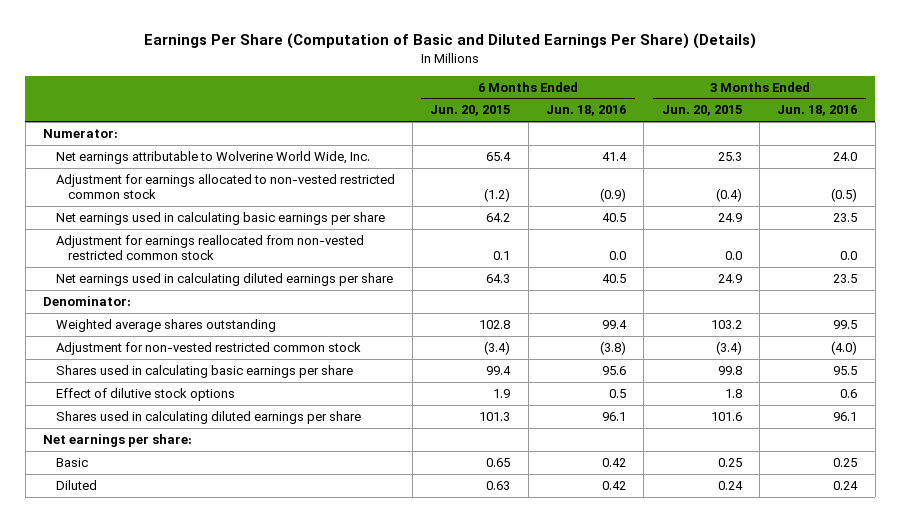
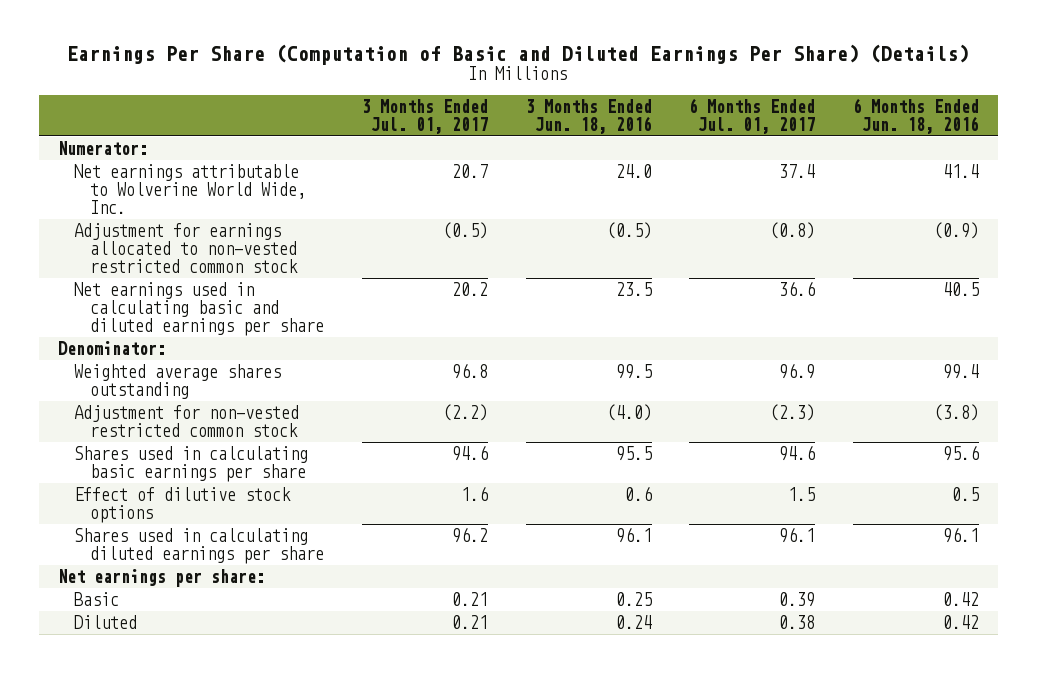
- | 6 Months Ended Jun. 20, 2015 | 6 Months Ended Jun. 18, 2016 | 3 Months Ended Jun. 20, 2015 | 3 Months Ended Jun. 18, 2016
+ | 3 Months Ended Jul. 01, 2017 | 3 Months Ended Jun. 18, 2016 | 6 Months Ended Jul. 01, 2017 | 6 Months Ended Jun. 18, 2016
- Net earnings used in calculating basic earnings per share | 64.2 | 40.5 | 24.9 | 23.5
- Adjustment for earnings reallocated from non-vested restricted common stock | 0.1 | 0.0 | 0.0 | 0.0
- Net earnings used in calculating diluted earnings per share | 64.3 | 40.5 | 24.9 | 23.5
+ Net earnings used in calculating basic and diluted earnings per share | 20.2 | 23.5 | 36.6 | 40.5

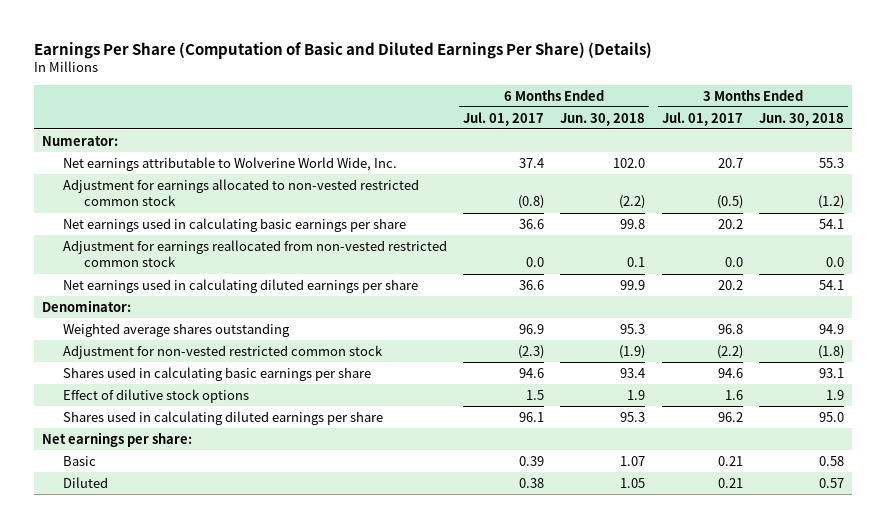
- | 3 Months Ended Jul. 01, 2017 | 3 Months Ended Jun. 18, 2016 | 6 Months Ended Jul. 01, 2017 | 6 Months Ended Jun. 18, 2016
+ | 6 Months Ended Jul. 01, 2017 | 6 Months Ended Jun. 30, 2018 | 3 Months Ended Jul. 01, 2017 | 3 Months Ended Jun. 30, 2018
- Net earnings used in calculating basic and diluted earnings per share | 20.2 | 23.5 | 36.6 | 40.5
+ Net earnings used in calculating basic earnings per share | 36.6 | 99.8 | 20.2 | 54.1
+ Adjustment for earnings reallocated from non-vested restricted common stock | 0.0 | 0.1 | 0.0 | 0.0
+ Net earnings used in calculating diluted earnings per share | 36.6 | 99.9 | 20.2 | 54.1

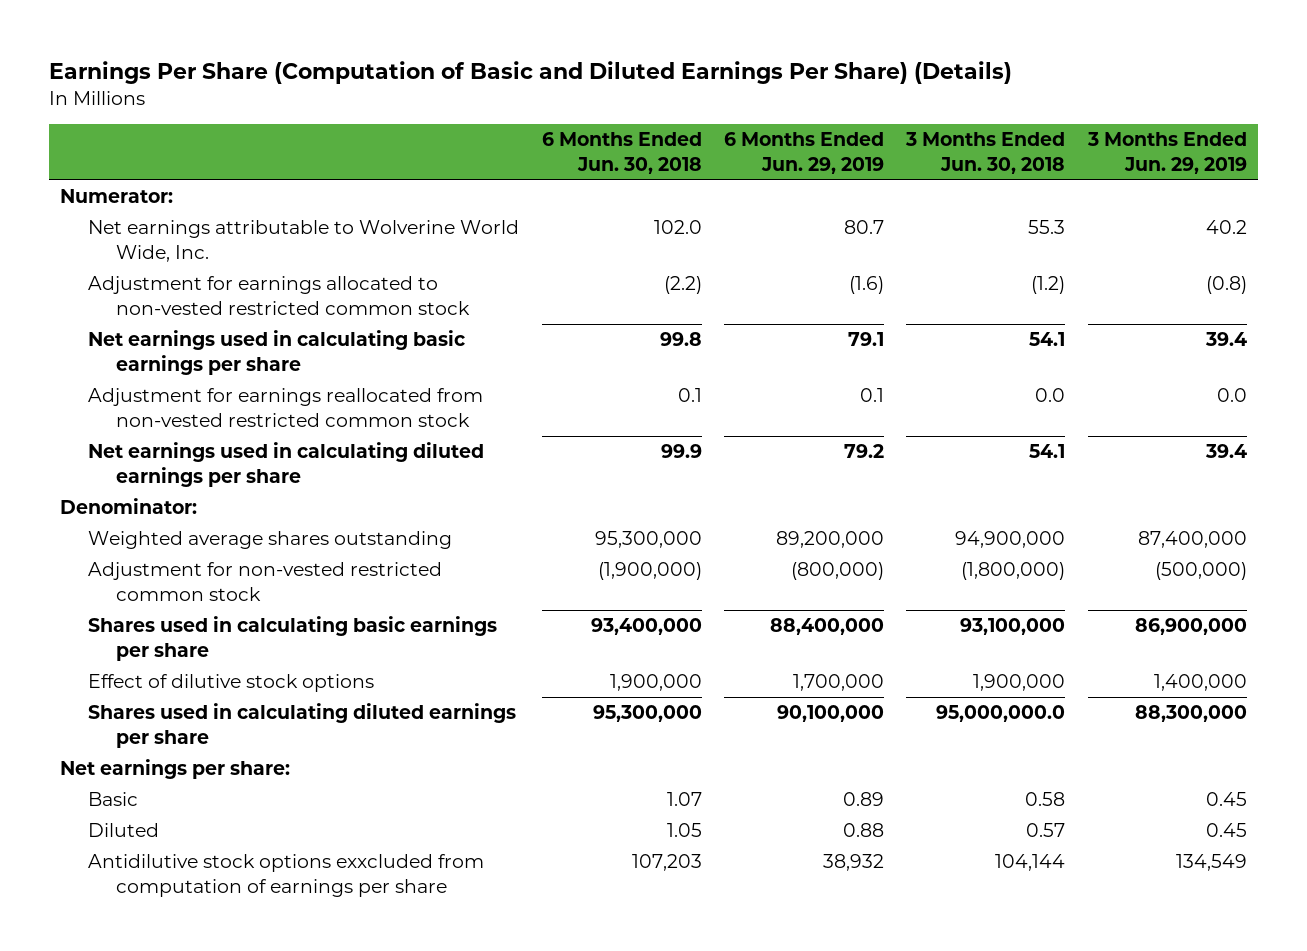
- | 6 Months Ended Jul. 01, 2017 | 6 Months Ended Jun. 30, 2018 | 3 Months Ended Jul. 01, 2017 | 3 Months Ended Jun. 30, 2018
+ | 6 Months Ended Jun. 30, 2018 | 6 Months Ended Jun. 29, 2019 | 3 Months Ended Jun. 30, 2018 | 3 Months Ended Jun. 29, 2019
- Weighted average shares outstanding | 96.9 | 95.3 | 96.8 | 94.9
- Adjustment for non-vested restricted common stock | (2.3) | (1.9) | (2.2) | (1.8)
- Shares used in calculating basic earnings per share | 94.6 | 93.4 | 94.6 | 93.1
- Effect of dilutive stock options | 1.5 | 1.9 | 1.6 | 1.9
- Shares used in calculating diluted earnings per share | 96.1 | 95.3 | 96.2 | 95.0
+ Weighted average shares outstanding | 95,300,000 | 89,200,000 | 94,900,000 | 87,400,000
+ Adjustment for non-vested restricted common stock | (1,900,000) | (800,000) | (1,800,000) | (500,000)
+ Shares used in calculating basic earnings per share | 93,400,000 | 88,400,000 | 93,100,000 | 86,900,000
+ Effect of dilutive stock options | 1,900,000 | 1,700,000 | 1,900,000 | 1,400,000
+ Shares used in calculating diluted earnings per share | 95,300,000 | 90,100,000 | 95,000,000.0 | 88,300,000
+ Antidilutive stock options exxcluded from computation of earnings per share | 107,203 | 38,932 | 104,144 | 134,549

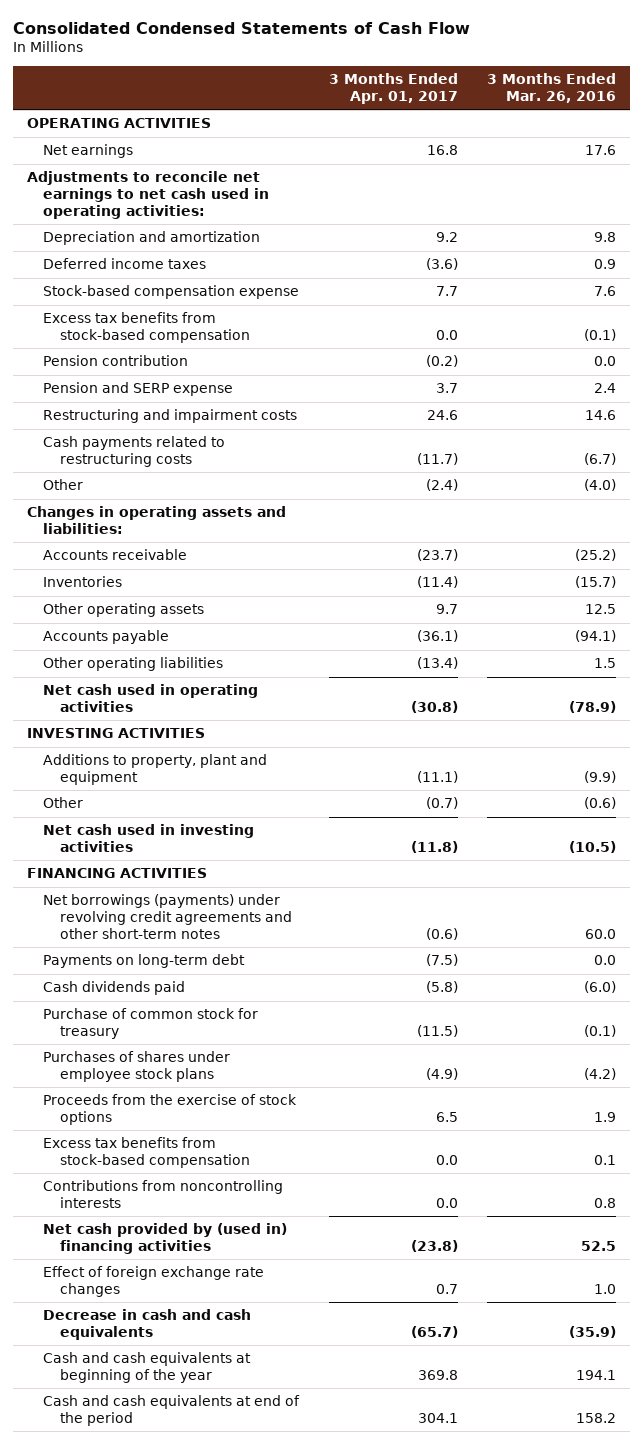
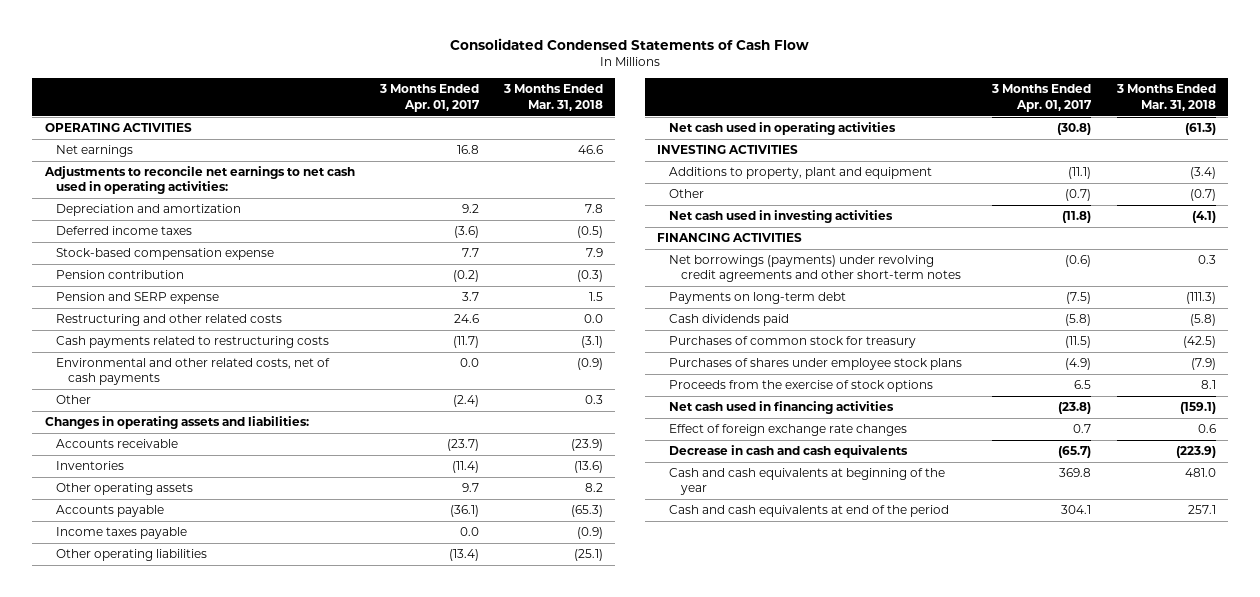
- | 3 Months Ended Apr. 01, 2017 | 3 Months Ended Mar. 26, 2016
+ | 3 Months Ended Apr. 01, 2017 | 3 Months Ended Mar. 31, 2018
- Excess tax benefits from stock-based compensation | 0.0 | (0.1)
- Restructuring and impairment costs | 24.6 | 14.6
+ Restructuring and other related costs | 24.6 | 0.0
+ Environmental and other related costs, net of cash payments | 0.0 | (0.9)
+ Income taxes payable | 0.0 | (0.9)
- Purchase of common stock for treasury | (11.5) | (0.1)
+ Purchases of common stock for treasury | (11.5) | (42.5)
- Excess tax benefits from stock-based compensation | 0.0 | 0.1
- Contributions from noncontrolling interests | 0.0 | 0.8
- Net cash provided by (used in) financing activities | (23.8) | 52.5
+ Net cash used in financing activities | (23.8) | (159.1)

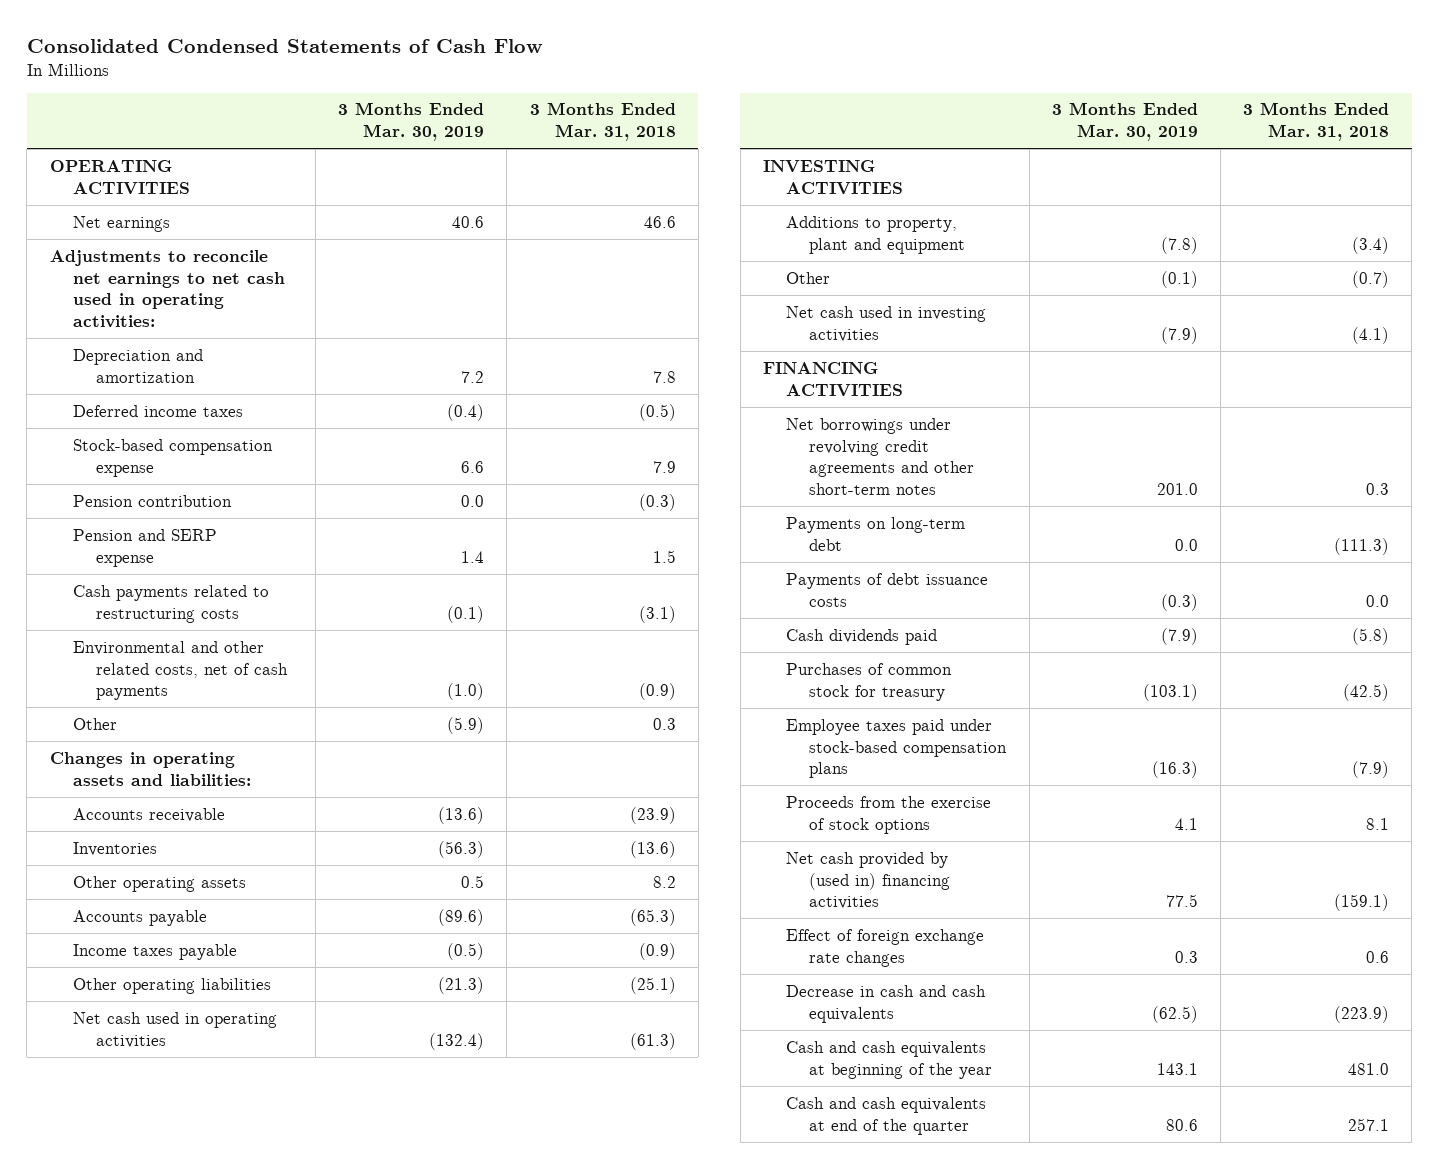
- | 3 Months Ended Apr. 01, 2017 | 3 Months Ended Mar. 31, 2018
+ | 3 Months Ended Mar. 30, 2019 | 3 Months Ended Mar. 31, 2018
- Restructuring and other related costs | 24.6 | 0.0
- Net borrowings (payments) under revolving credit agreements and other short-term notes | (0.6) | 0.3
+ Net borrowings under revolving credit agreements and other short-term notes | 201.0 | 0.3
+ Payments of debt issuance costs | (0.3) | 0.0
- Purchases of shares under employee stock plans | (4.9) | (7.9)
+ Employee taxes paid under stock-based compensation plans | (16.3) | (7.9)
- Net cash used in financing activities | (23.8) | (159.1)
+ Net cash provided by (used in) financing activities | 77.5 | (159.1)
- Cash and cash equivalents at end of the period | 304.1 | 257.1
+ Cash and cash equivalents at end of the quarter | 80.6 | 257.1

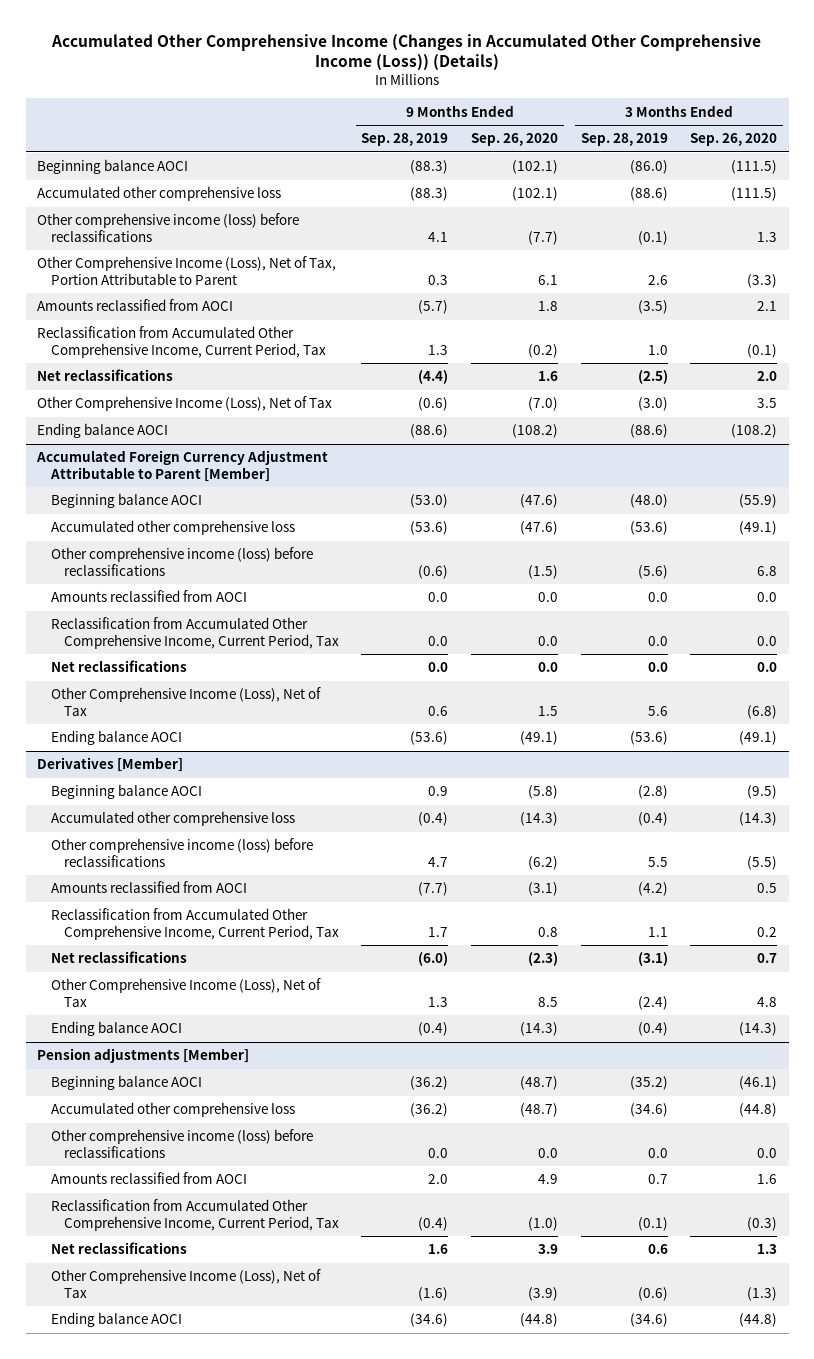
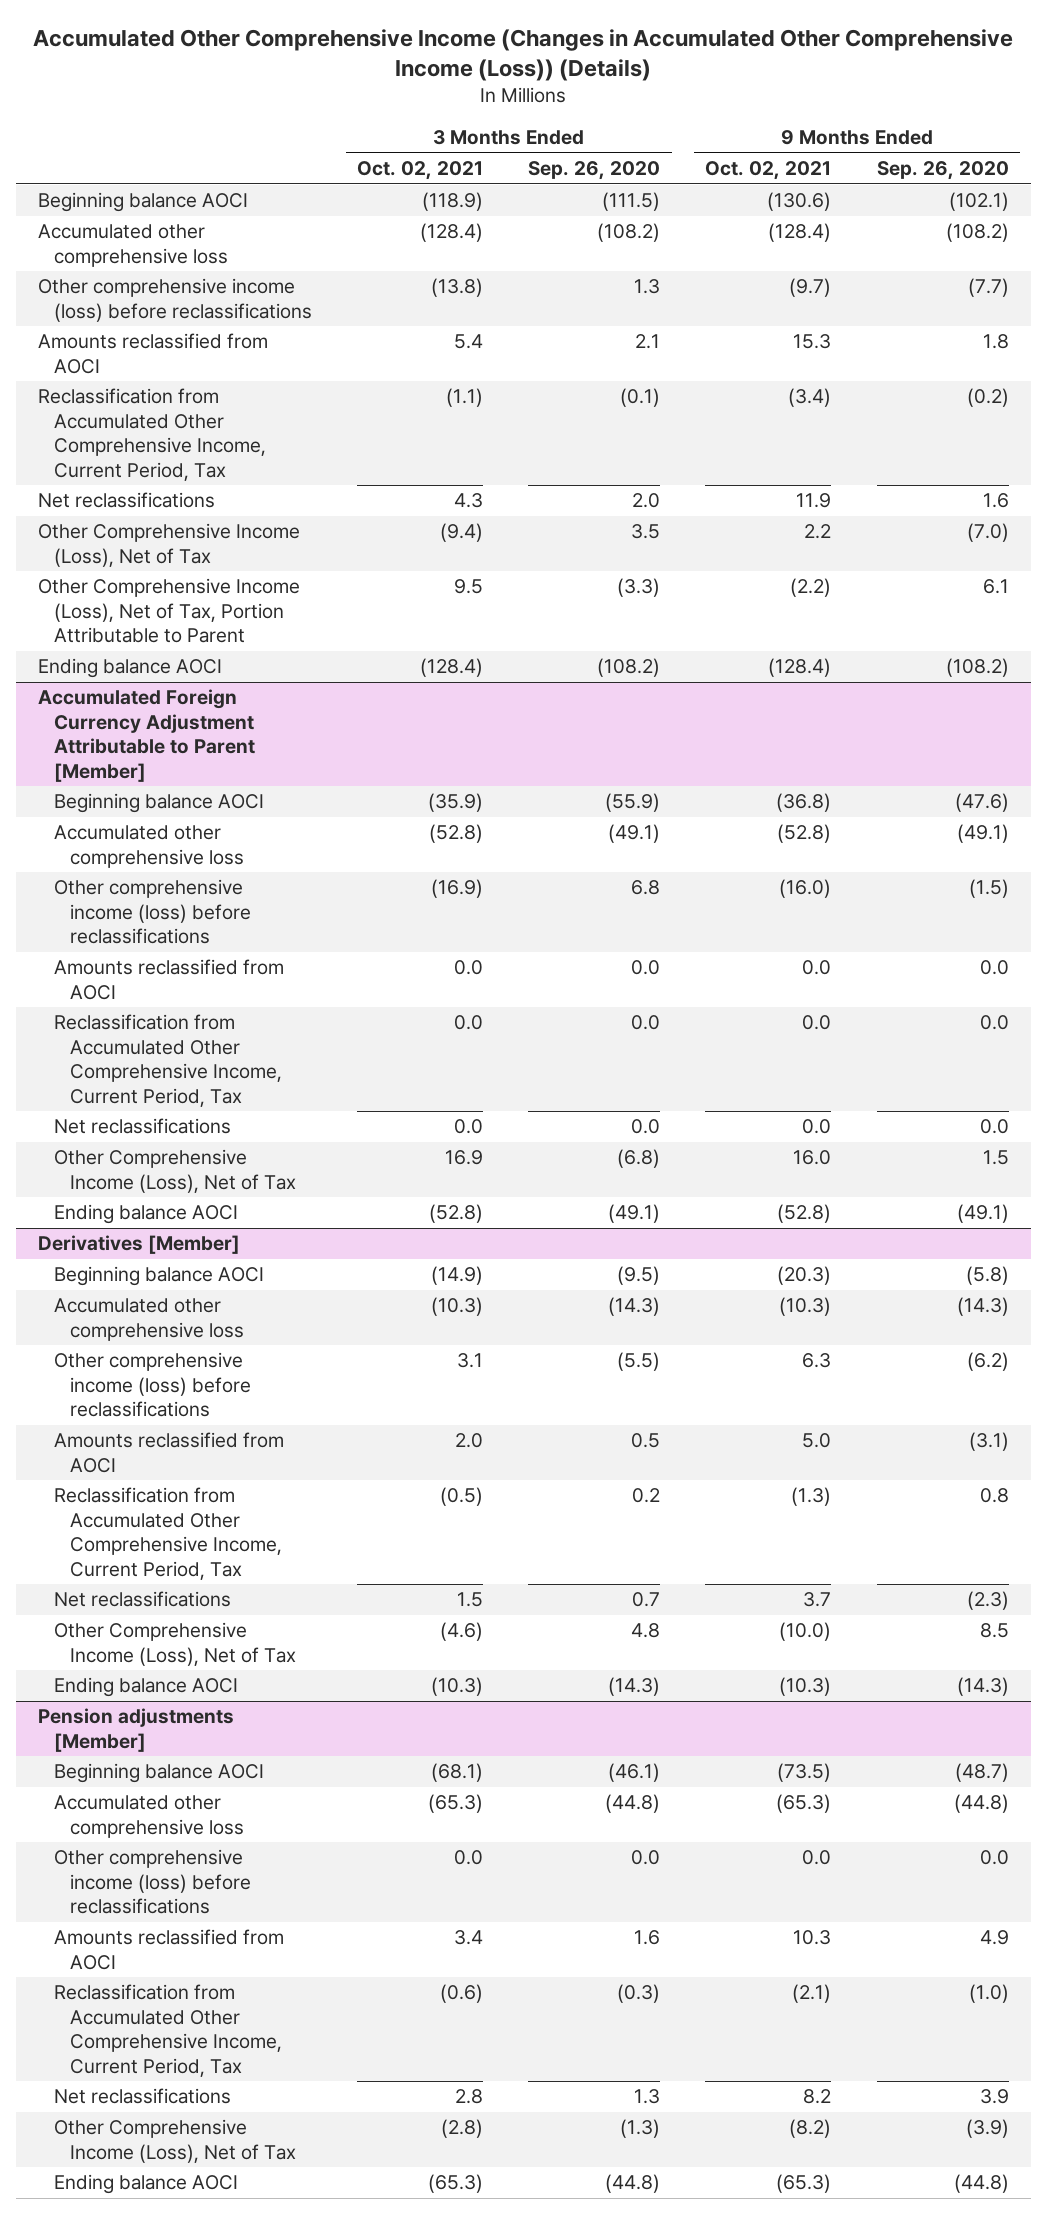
- | 9 Months Ended Sep. 28, 2019 | 9 Months Ended Sep. 26, 2020 | 3 Months Ended Sep. 28, 2019 | 3 Months Ended Sep. 26, 2020
+ | 3 Months Ended Oct. 02, 2021 | 3 Months Ended Sep. 26, 2020 | 9 Months Ended Oct. 02, 2021 | 9 Months Ended Sep. 26, 2020
- Accumulated other comprehensive loss | (88.3) | (102.1) | (88.6) | (111.5)
+ Accumulated other comprehensive loss | (128.4) | (108.2) | (128.4) | (108.2)
moved down: Other Comprehensive Income (Loss), Net of Tax, Portion Attributable to Parent | 9.5 | (3.3) | (2.2) | 6.1
@ Accumulated Foreign Currency Adjustment Attributable to Parent [Member]
- Accumulated other comprehensive loss | (53.6) | (47.6) | (53.6) | (49.1)
+ Accumulated other comprehensive loss | (52.8) | (49.1) | (52.8) | (49.1)
@ Pension adjustments [Member]
- Accumulated other comprehensive loss | (36.2) | (48.7) | (34.6) | (44.8)
+ Accumulated other comprehensive loss | (65.3) | (44.8) | (65.3) | (44.8)

